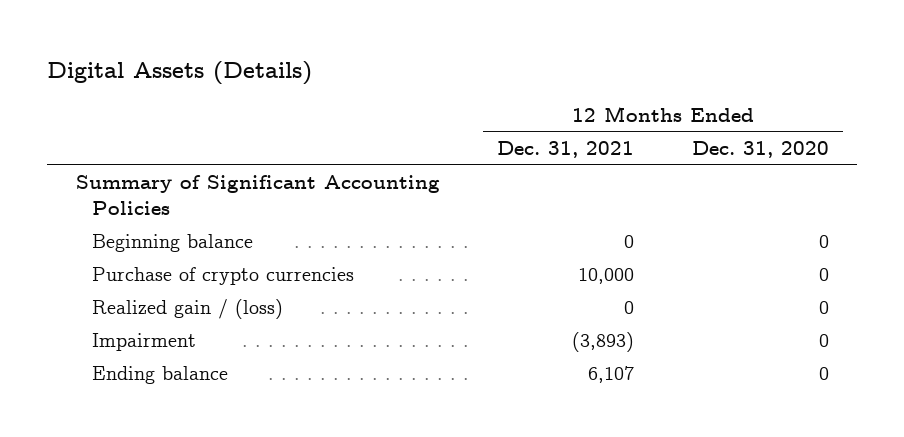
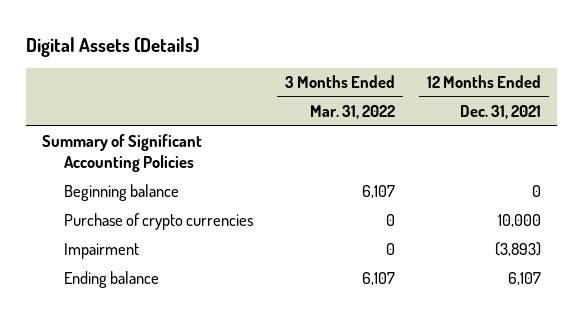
- | 12 Months Ended Dec. 31, 2021 | 12 Months Ended Dec. 31, 2020
+ | 3 Months Ended Mar. 31, 2022 | 12 Months Ended Dec. 31, 2021
- Realized gain / (loss) | 0 | 0

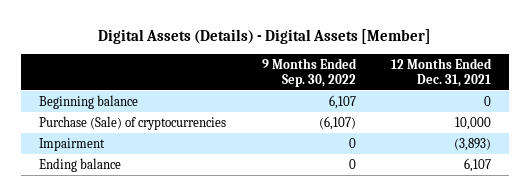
- Digital Assets (Details)
+ Digital Assets (Details) - Digital Assets [Member]
- | 3 Months Ended Mar. 31, 2022 | 12 Months Ended Dec. 31, 2021
+ | 9 Months Ended Sep. 30, 2022 | 12 Months Ended Dec. 31, 2021
- Summary of Significant Accounting Policies
- Purchase of crypto currencies | 0 | 10,000
+ Purchase (Sale) of cryptocurrencies | (6,107) | 10,000

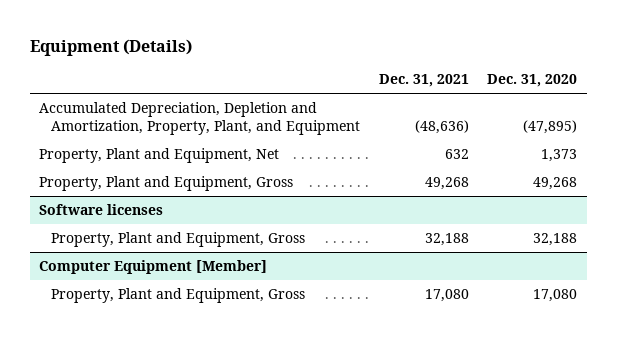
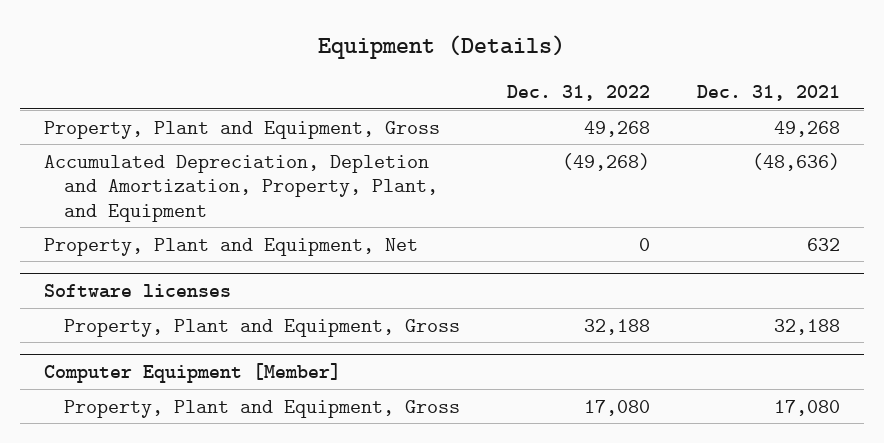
- | Dec. 31, 2021 | Dec. 31, 2020
+ | Dec. 31, 2022 | Dec. 31, 2021
moved up: Property, Plant and Equipment, Gross | 49,268 | 49,268

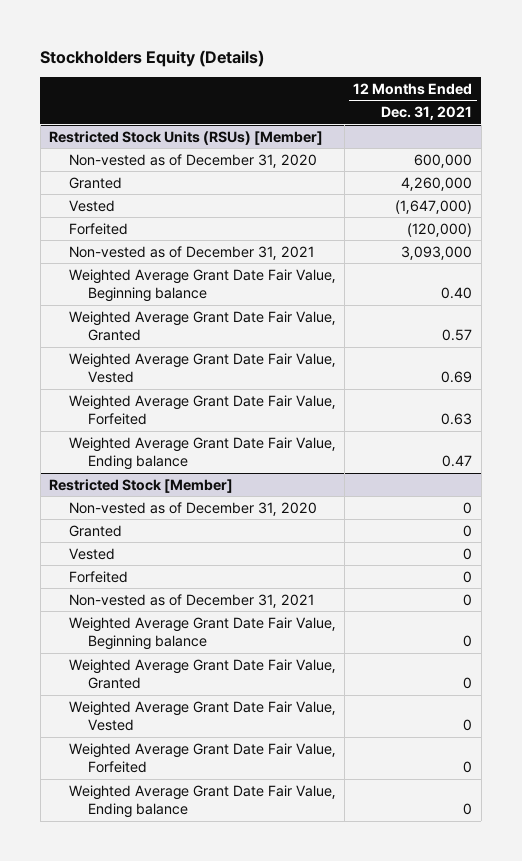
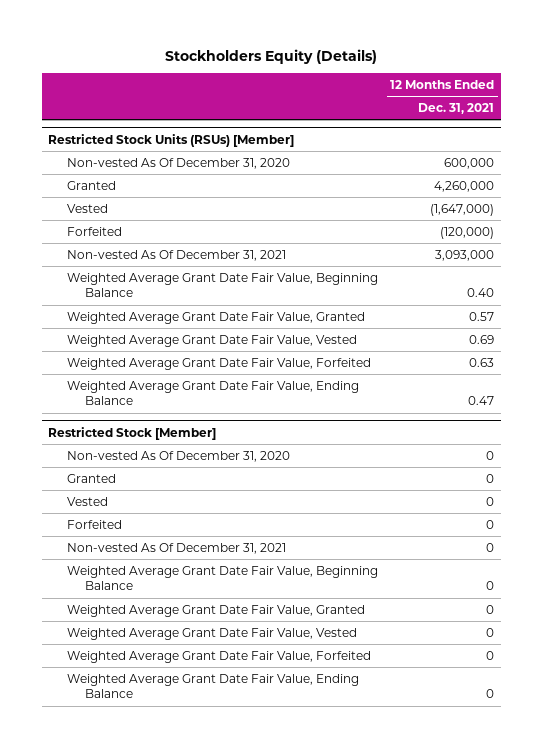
@ Restricted Stock Units (RSUs) [Member]
- Non-vested as of December 31, 2020 | 600,000
+ Non-vested As Of December 31, 2020 | 600,000
- Non-vested as of December 31, 2021 | 3,093,000
- Weighted Average Grant Date Fair Value, Beginning balance | 0.40
+ Non-vested As Of December 31, 2021 | 3,093,000
+ Weighted Average Grant Date Fair Value, Beginning Balance | 0.40
- Weighted Average Grant Date Fair Value, Ending balance | 0.47
+ Weighted Average Grant Date Fair Value, Ending Balance | 0.47
@ Restricted Stock [Member]
- Non-vested as of December 31, 2020 | 0
+ Non-vested As Of December 31, 2020 | 0
- Non-vested as of December 31, 2021 | 0
- Weighted Average Grant Date Fair Value, Beginning balance | 0
+ Non-vested As Of December 31, 2021 | 0
+ Weighted Average Grant Date Fair Value, Beginning Balance | 0
- Weighted Average Grant Date Fair Value, Ending balance | 0
+ Weighted Average Grant Date Fair Value, Ending Balance | 0

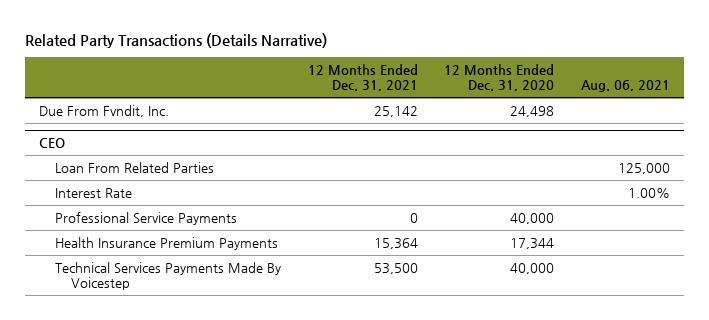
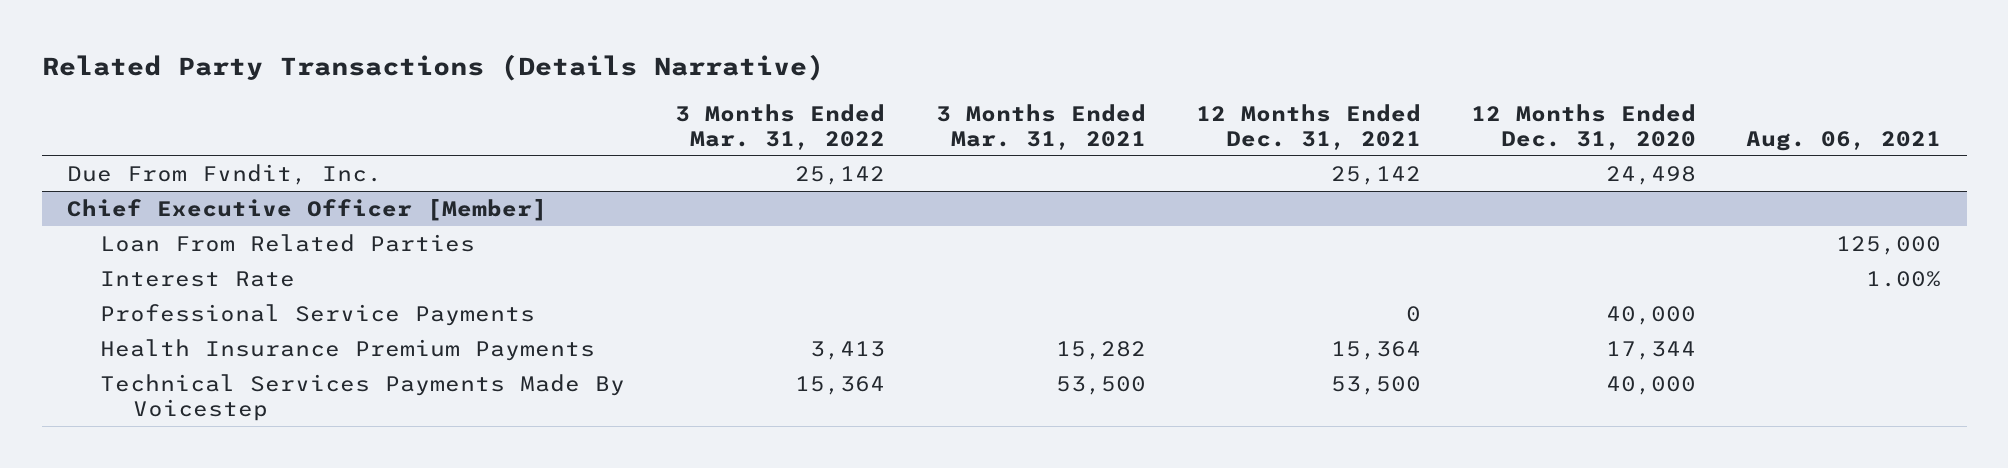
- | 12 Months Ended Dec. 31, 2021 | 12 Months Ended Dec. 31, 2020 | Aug. 06, 2021
+ | 3 Months Ended Mar. 31, 2022 | 3 Months Ended Mar. 31, 2021 | 12 Months Ended Dec. 31, 2021 | 12 Months Ended Dec. 31, 2020 | Aug. 06, 2021
- CEO
+ Chief Executive Officer [Member]

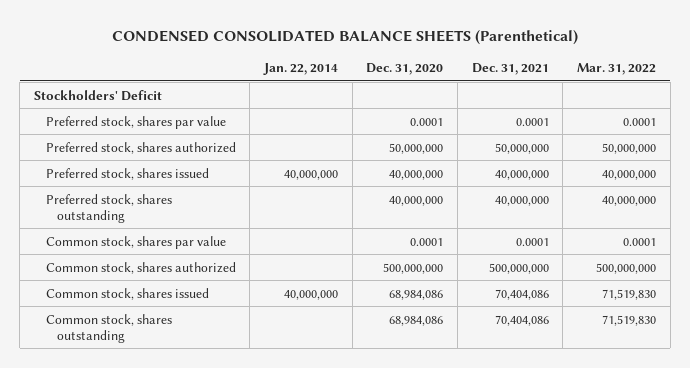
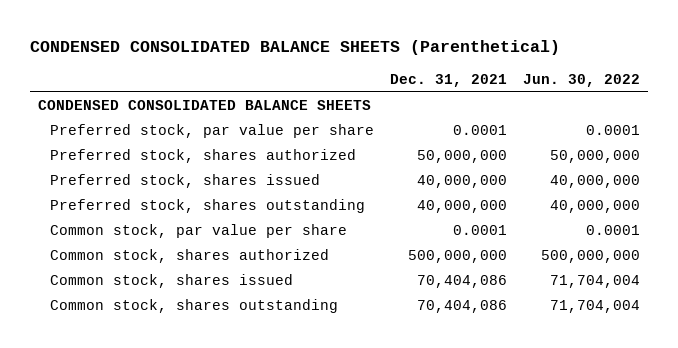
- | Jan. 22, 2014 | Dec. 31, 2020 | Dec. 31, 2021 | Mar. 31, 2022
+ | Dec. 31, 2021 | Jun. 30, 2022
- Stockholders' Deficit
- Preferred stock, shares par value | | 0.0001 | 0.0001 | 0.0001
+ CONDENSED CONSOLIDATED BALANCE SHEETS
+ Preferred stock, par value per share | 0.0001 | 0.0001
- Common stock, shares par value | | 0.0001 | 0.0001 | 0.0001
+ Common stock, par value per share | 0.0001 | 0.0001

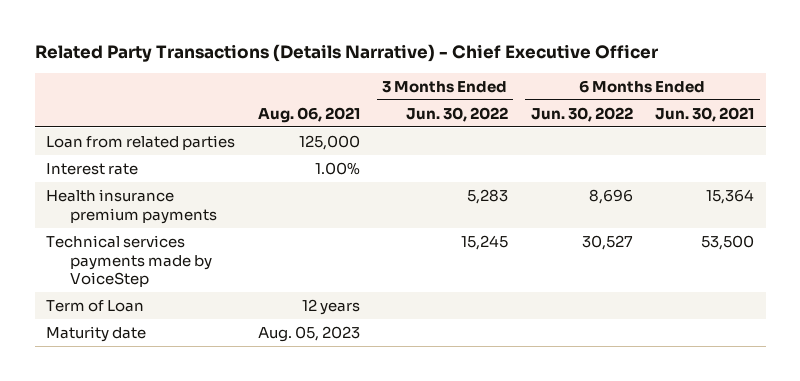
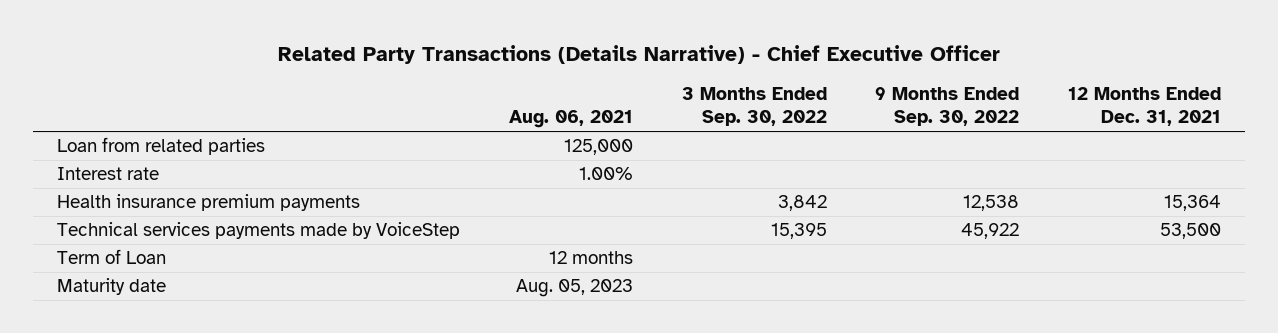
- | Aug. 06, 2021 | 3 Months Ended Jun. 30, 2022 | 6 Months Ended Jun. 30, 2022 | 6 Months Ended Jun. 30, 2021
+ | Aug. 06, 2021 | 3 Months Ended Sep. 30, 2022 | 9 Months Ended Sep. 30, 2022 | 12 Months Ended Dec. 31, 2021
- Term of Loan | 12 years | | |
+ Term of Loan | 12 months | | |

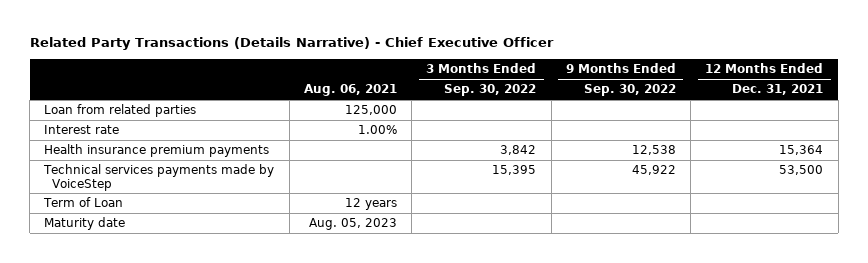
- Term of Loan | 12 months | | |
+ Term of Loan | 12 years | | |

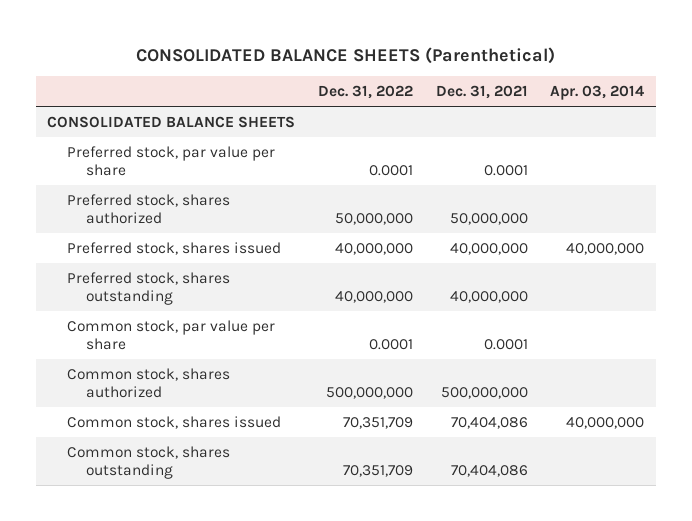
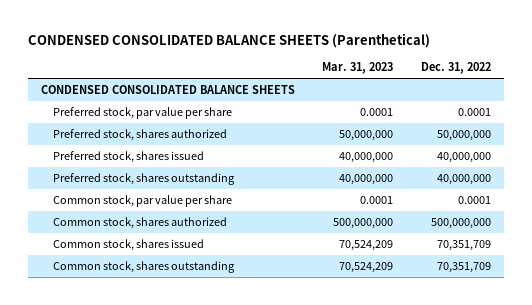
- CONSOLIDATED BALANCE SHEETS (Parenthetical)
+ CONDENSED CONSOLIDATED BALANCE SHEETS (Parenthetical)
- | Dec. 31, 2022 | Dec. 31, 2021 | Apr. 03, 2014
+ | Mar. 31, 2023 | Dec. 31, 2022
- CONSOLIDATED BALANCE SHEETS
+ CONDENSED CONSOLIDATED BALANCE SHEETS

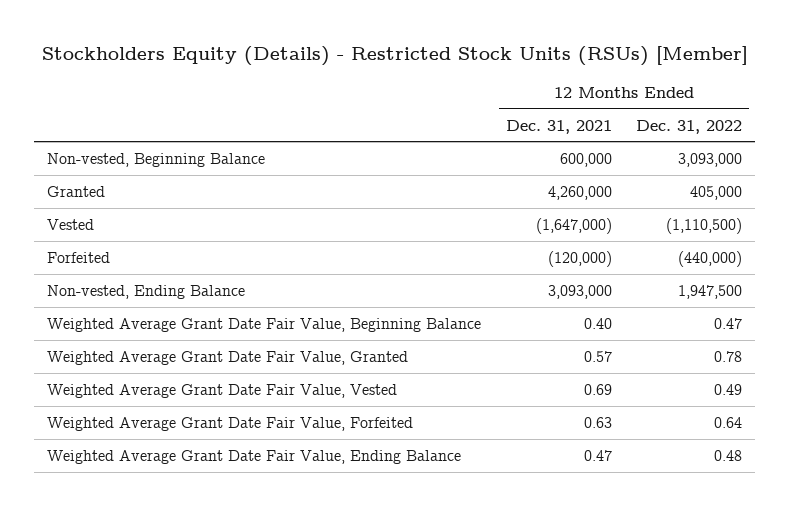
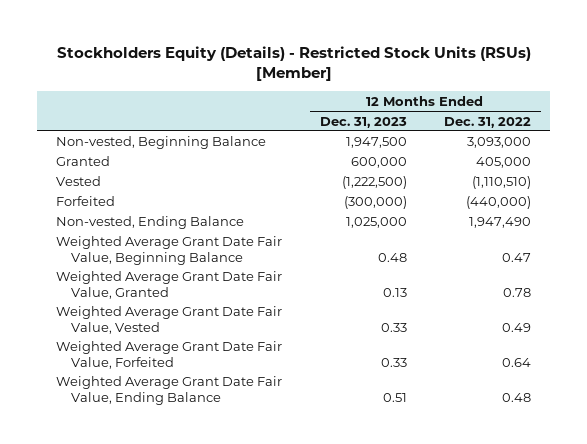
- | 12 Months Ended Dec. 31, 2021 | 12 Months Ended Dec. 31, 2022
+ | 12 Months Ended Dec. 31, 2023 | 12 Months Ended Dec. 31, 2022
- Vested | (1,647,000) | (1,110,500)
+ Vested | (1,222,500) | (1,110,510)
- Non-vested, Ending Balance | 3,093,000 | 1,947,500
+ Non-vested, Ending Balance | 1,025,000 | 1,947,490

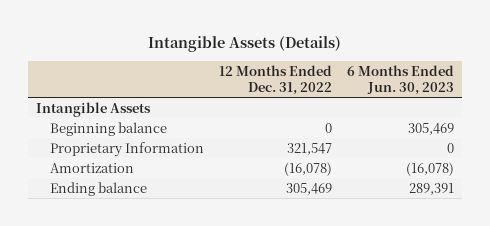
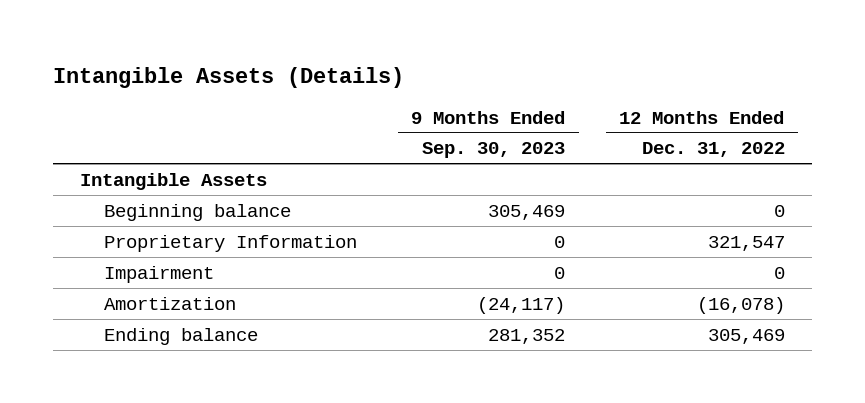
- | 12 Months Ended Dec. 31, 2022 | 6 Months Ended Jun. 30, 2023
+ | 9 Months Ended Sep. 30, 2023 | 12 Months Ended Dec. 31, 2022
+ Impairment | 0 | 0

